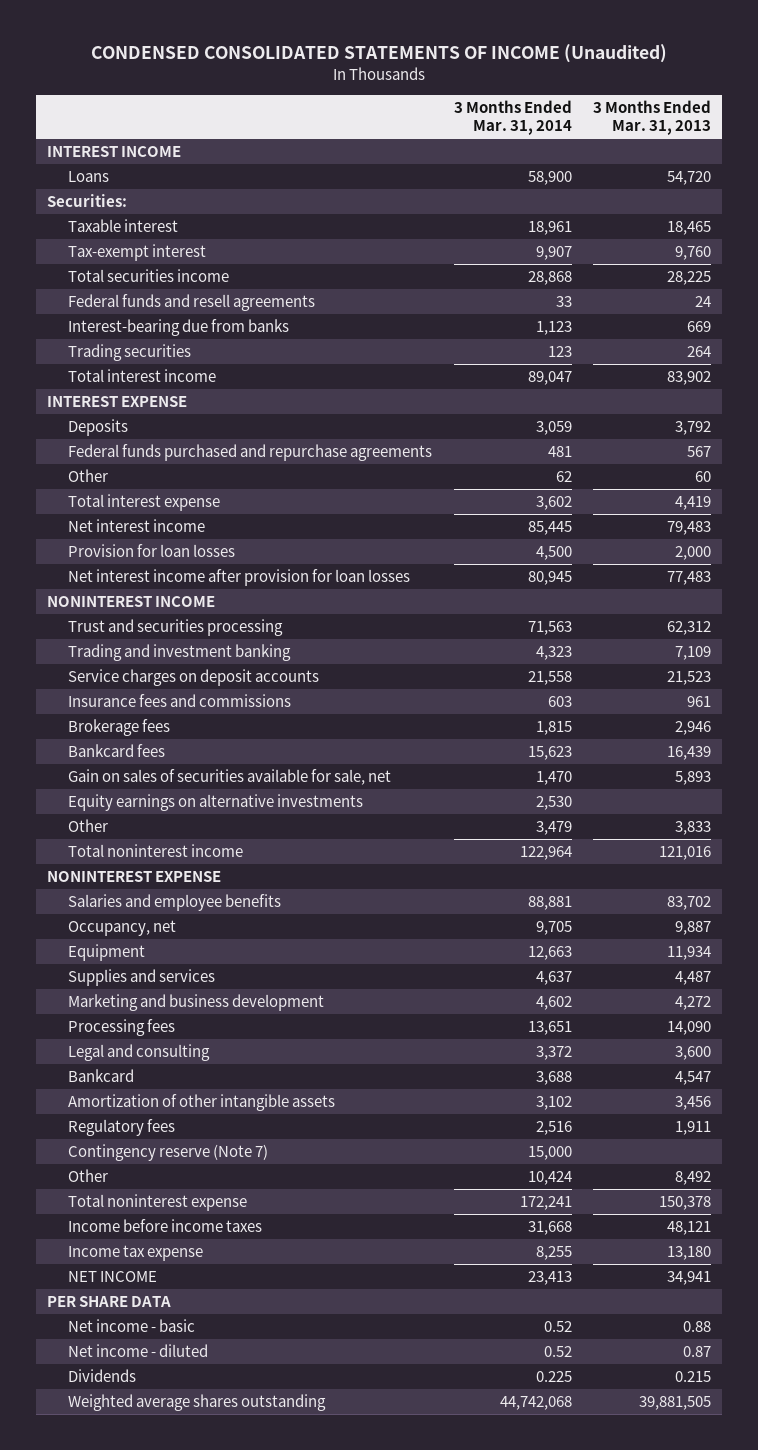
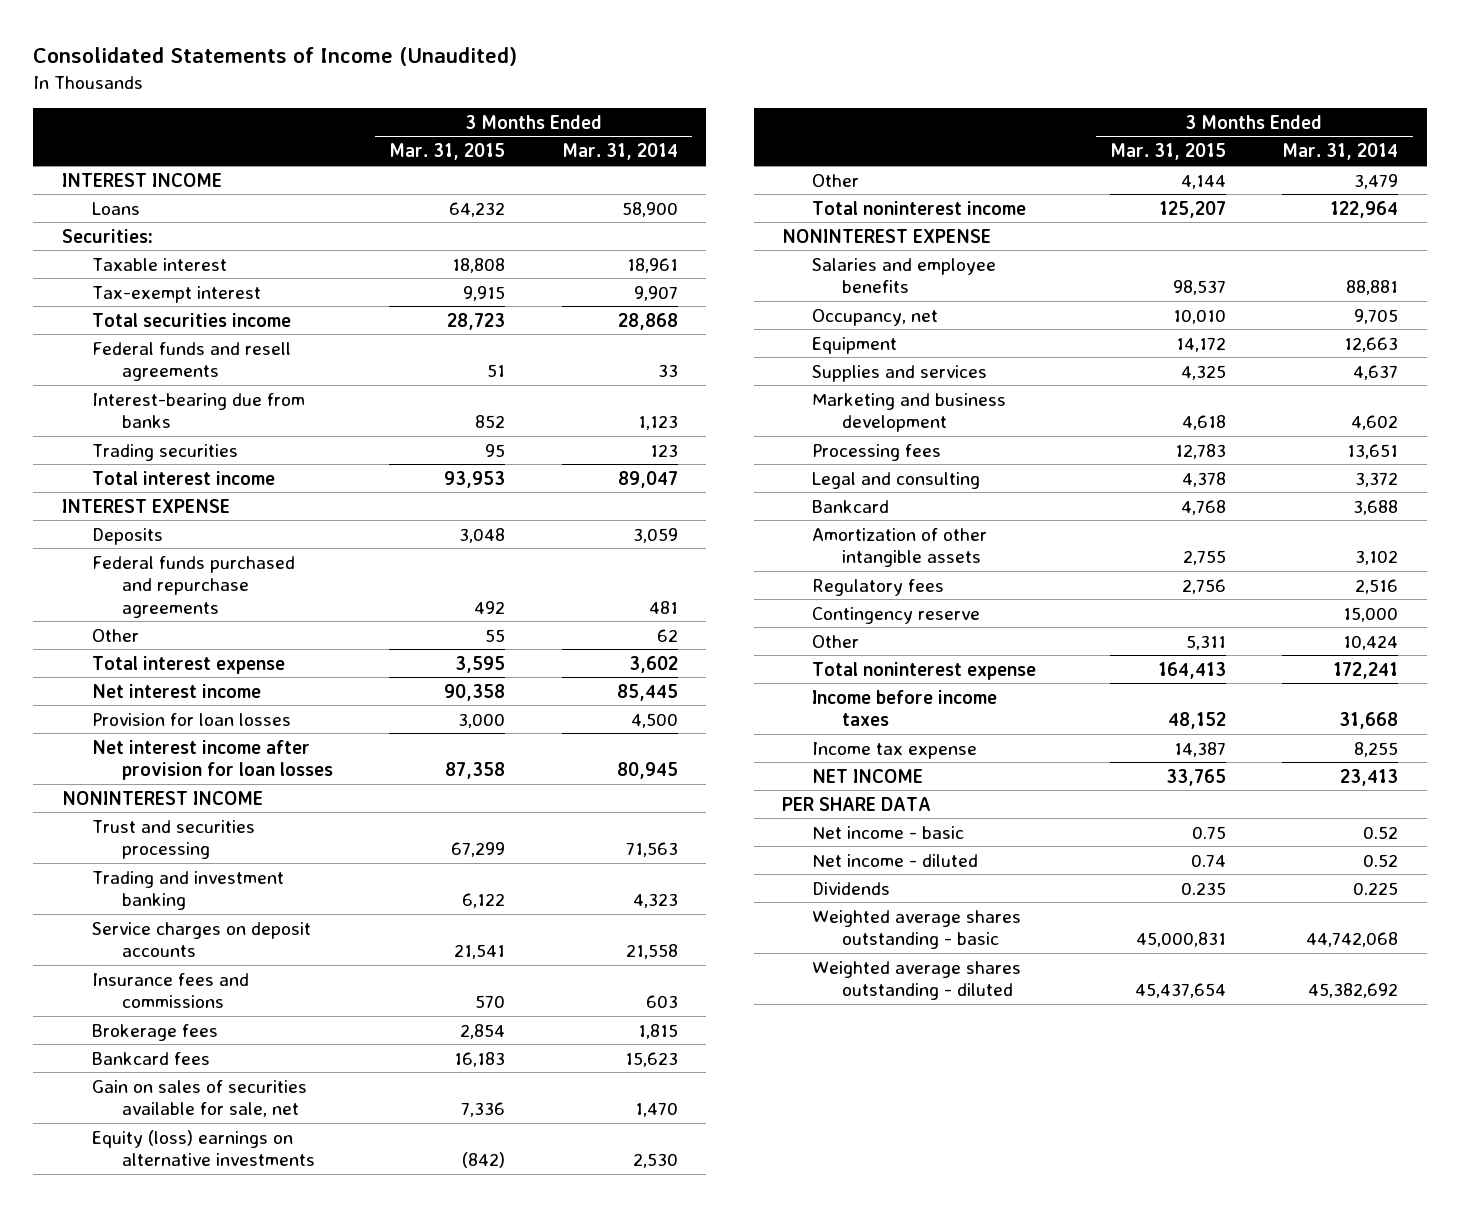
- CONDENSED CONSOLIDATED STATEMENTS OF INCOME (Unaudited)
+ Consolidated Statements of Income (Unaudited)
- | 3 Months Ended Mar. 31, 2014 | 3 Months Ended Mar. 31, 2013
+ | 3 Months Ended Mar. 31, 2015 | 3 Months Ended Mar. 31, 2014
- Equity earnings on alternative investments | 2,530 |
+ Equity (loss) earnings on alternative investments | (842) | 2,530
- Contingency reserve (Note 7) | 15,000 |
+ Contingency reserve | | 15,000
- Weighted average shares outstanding | 44,742,068 | 39,881,505
+ Weighted average shares outstanding - basic | 45,000,831 | 44,742,068
+ Weighted average shares outstanding - diluted | 45,437,654 | 45,382,692

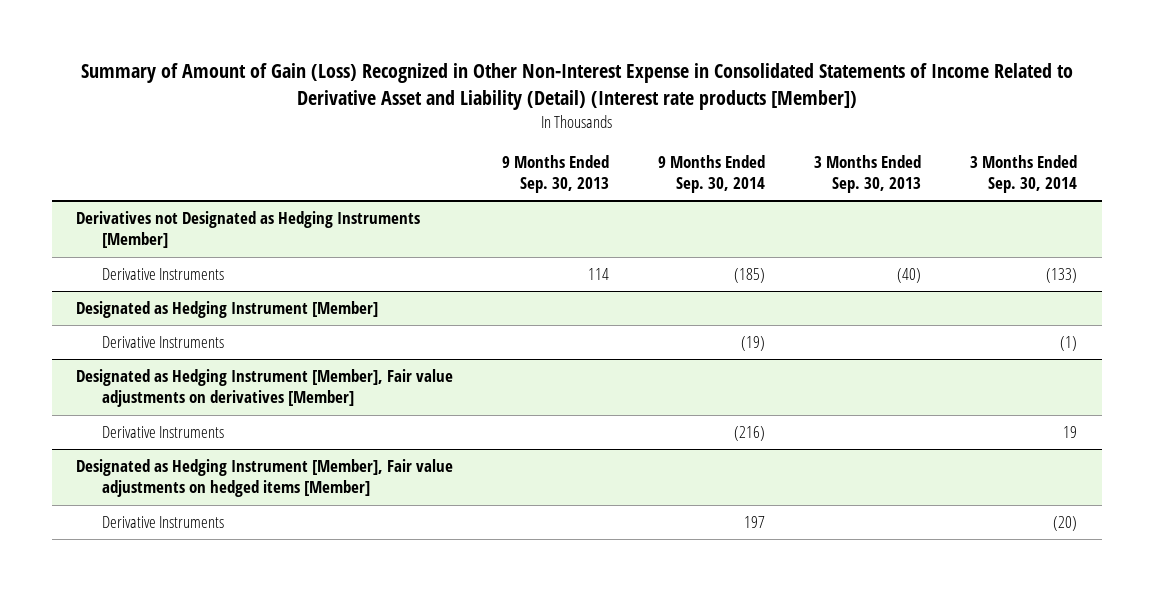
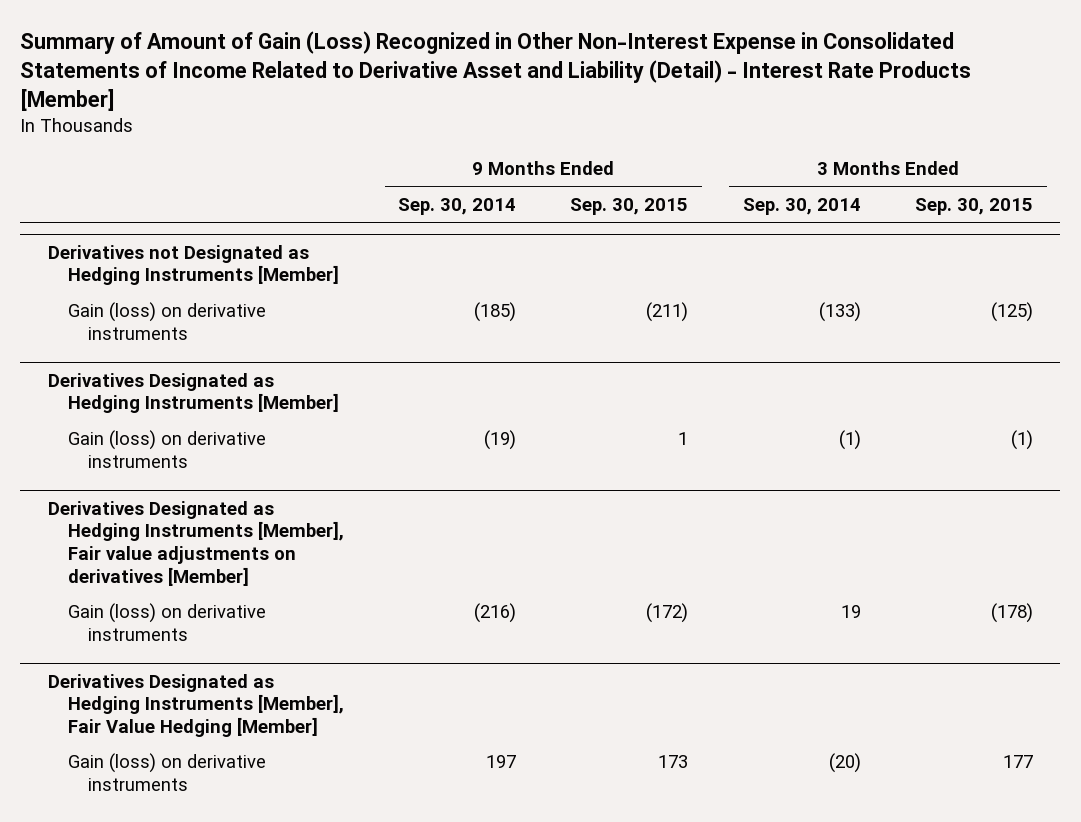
- Summary of Amount of Gain (Loss) Recognized in Other Non-Interest Expense in Consolidated Statements of Income Related to Derivative Asset and Liability (Detail) (Interest rate products [Member])
+ Summary of Amount of Gain (Loss) Recognized in Other Non-Interest Expense in Consolidated Statements of Income Related to Derivative Asset and Liability (Detail) - Interest Rate Products [Member]
- | 9 Months Ended Sep. 30, 2013 | 9 Months Ended Sep. 30, 2014 | 3 Months Ended Sep. 30, 2013 | 3 Months Ended Sep. 30, 2014
+ | 9 Months Ended Sep. 30, 2014 | 9 Months Ended Sep. 30, 2015 | 3 Months Ended Sep. 30, 2014 | 3 Months Ended Sep. 30, 2015
@ Derivatives not Designated as Hedging Instruments [Member]
- Derivative Instruments | 114 | (185) | (40) | (133)
- Designated as Hedging Instrument [Member]
- Derivative Instruments | | (19) | | (1)
- Designated as Hedging Instrument [Member], Fair value adjustments on derivatives [Member]
- Derivative Instruments | | (216) | | 19
- Designated as Hedging Instrument [Member], Fair value adjustments on hedged items [Member]
- Derivative Instruments | | 197 | | (20)
@ Derivatives not Designated as Hedging Instruments [Member]
+ Gain (loss) on derivative instruments | (185) | (211) | (133) | (125)
+ Derivatives Designated as Hedging Instruments [Member]
+ Gain (loss) on derivative instruments | (19) | 1 | (1) | (1)
+ Derivatives Designated as Hedging Instruments [Member], Fair value adjustments on derivatives [Member]
+ Gain (loss) on derivative instruments | (216) | (172) | 19 | (178)
+ Derivatives Designated as Hedging Instruments [Member], Fair Value Hedging [Member]
+ Gain (loss) on derivative instruments | 197 | 173 | (20) | 177

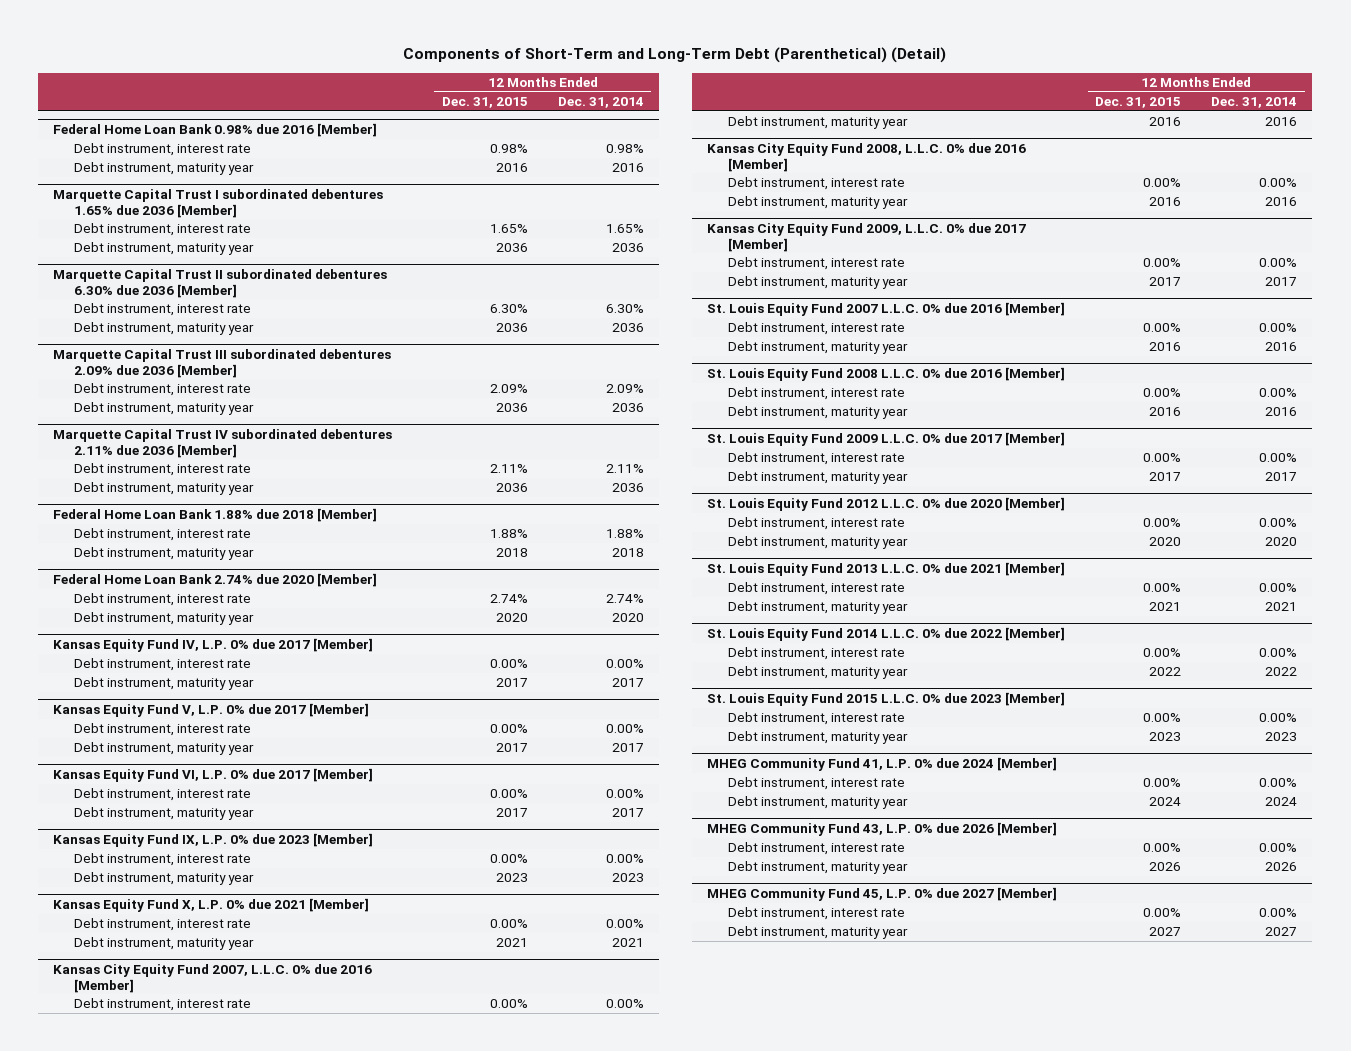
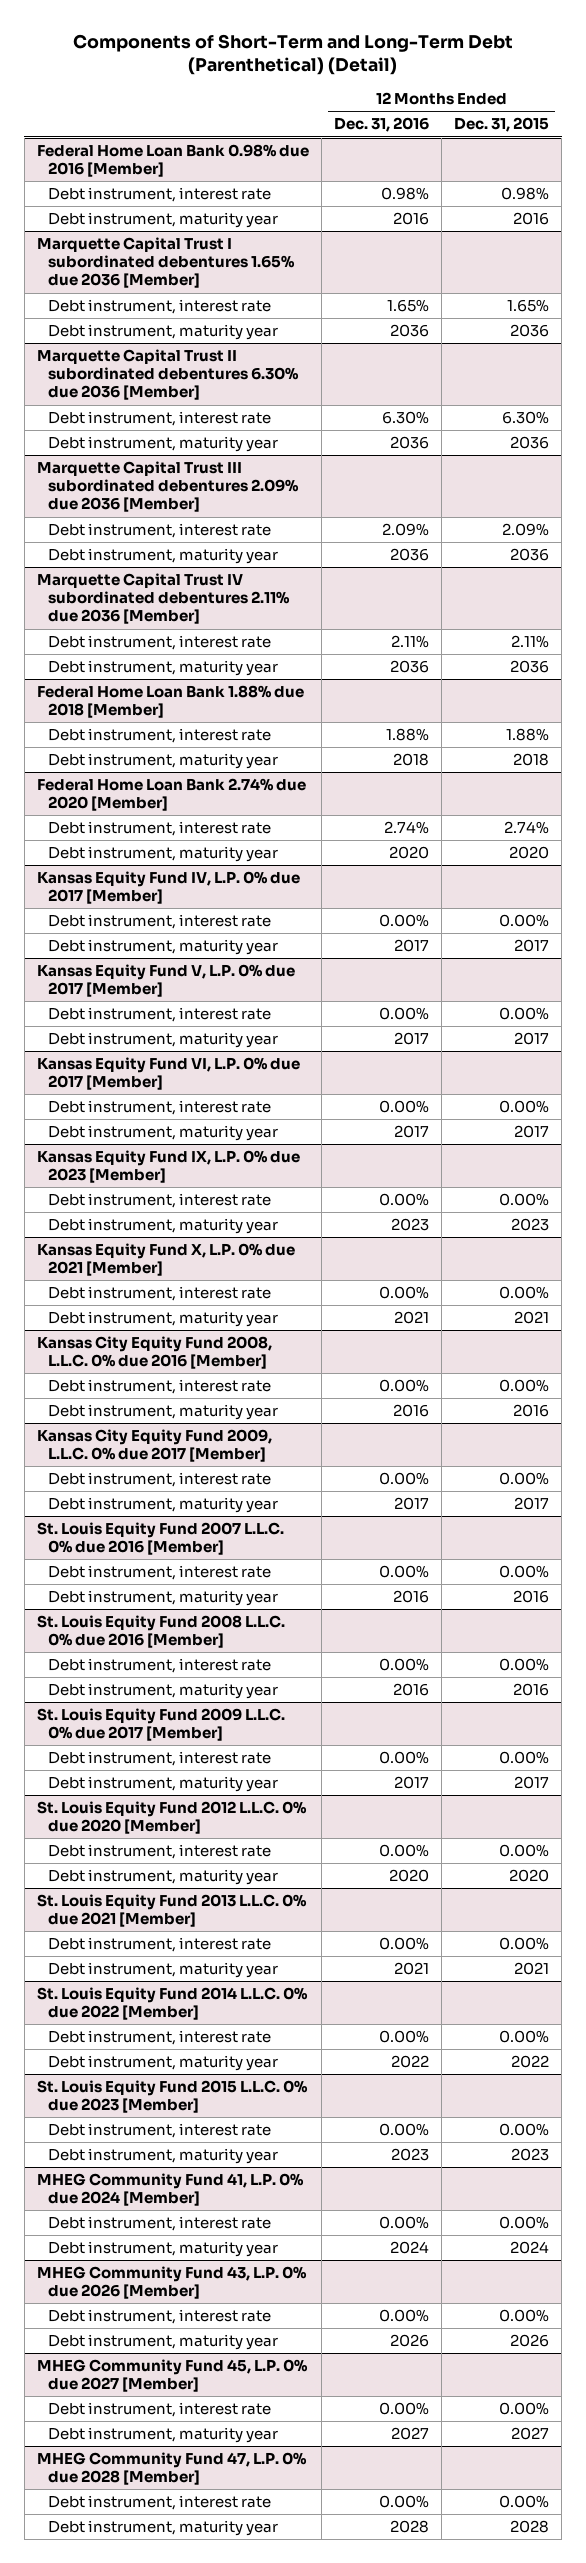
- | 12 Months Ended Dec. 31, 2015 | 12 Months Ended Dec. 31, 2014
+ | 12 Months Ended Dec. 31, 2016 | 12 Months Ended Dec. 31, 2015
- Kansas City Equity Fund 2007, L.L.C. 0% due 2016 [Member]
- Debt instrument, interest rate | 0.00% | 0.00%
- Debt instrument, maturity year | 2016 | 2016
+ MHEG Community Fund 47, L.P. 0% due 2028 [Member]
+ Debt instrument, interest rate | 0.00% | 0.00%
+ Debt instrument, maturity year | 2028 | 2028

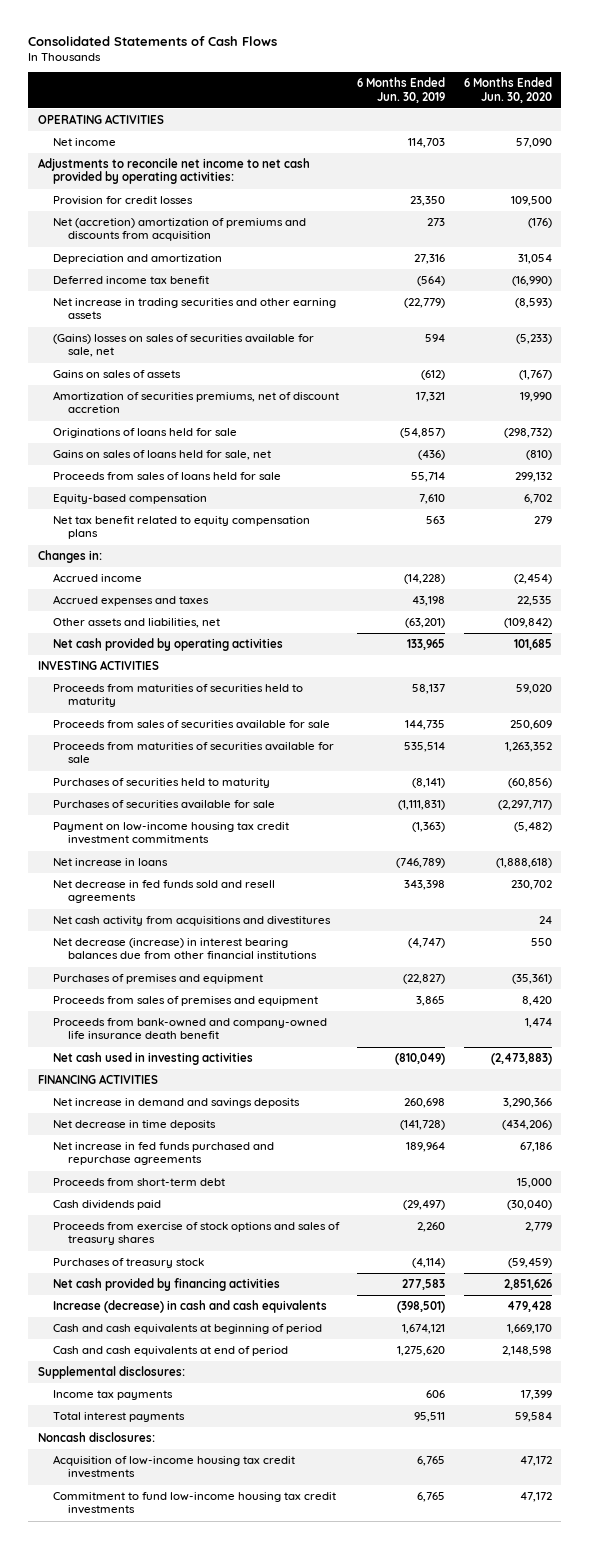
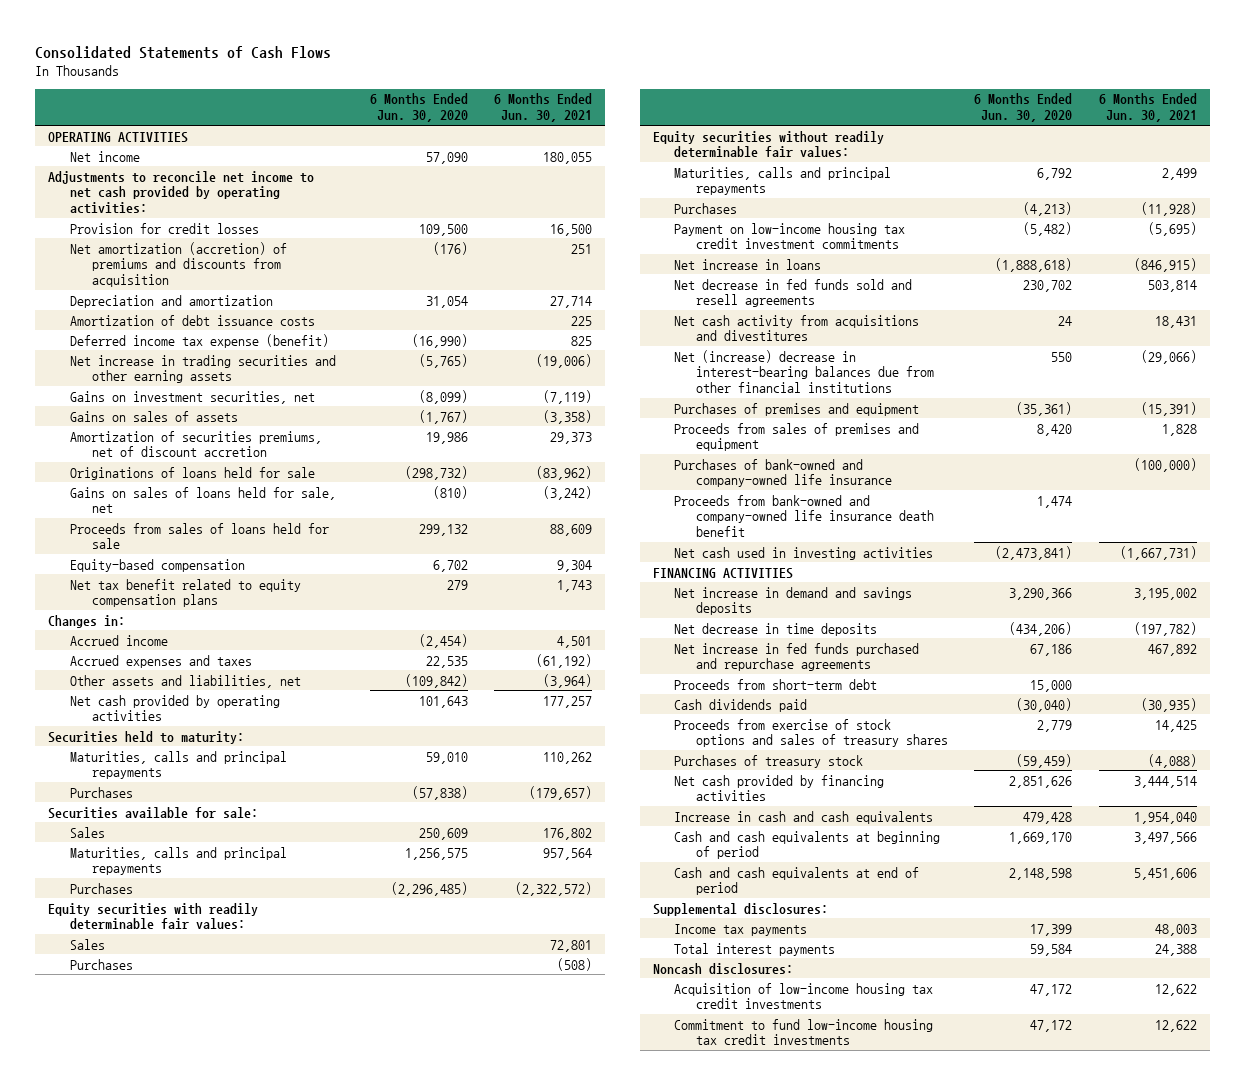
- | 6 Months Ended Jun. 30, 2019 | 6 Months Ended Jun. 30, 2020
+ | 6 Months Ended Jun. 30, 2020 | 6 Months Ended Jun. 30, 2021
- Net (accretion) amortization of premiums and discounts from acquisition | 273 | (176)
+ Net amortization (accretion) of premiums and discounts from acquisition | (176) | 251
- Deferred income tax benefit | (564) | (16,990)
- Net increase in trading securities and other earning assets | (22,779) | (8,593)
- (Gains) losses on sales of securities available for sale, net | 594 | (5,233)
+ Amortization of debt issuance costs | | 225
+ Deferred income tax expense (benefit) | (16,990) | 825
+ Net increase in trading securities and other earning assets | (5,765) | (19,006)
+ Gains on investment securities, net | (8,099) | (7,119)
- Amortization of securities premiums, net of discount accretion | 17,321 | 19,990
+ Amortization of securities premiums, net of discount accretion | 19,986 | 29,373
- Net cash provided by operating activities | 133,965 | 101,685
- INVESTING ACTIVITIES
- Proceeds from maturities of securities held to maturity | 58,137 | 59,020
- Proceeds from sales of securities available for sale | 144,735 | 250,609
- Proceeds from maturities of securities available for sale | 535,514 | 1,263,352
- Purchases of securities held to maturity | (8,141) | (60,856)
- Purchases of securities available for sale | (1,111,831) | (2,297,717)
+ Net cash provided by operating activities | 101,643 | 177,257
+ Securities held to maturity:
+ Maturities, calls and principal repayments | 59,010 | 110,262
+ Purchases | (57,838) | (179,657)
+ Securities available for sale:
+ Sales | 250,609 | 176,802
+ Maturities, calls and principal repayments | 1,256,575 | 957,564
+ Purchases | (2,296,485) | (2,322,572)
+ Equity securities with readily determinable fair values:
+ Sales | | 72,801
+ Purchases | | (508)
+ Equity securities without readily determinable fair values:
+ Maturities, calls and principal repayments | 6,792 | 2,499
+ Purchases | (4,213) | (11,928)
- Net decrease (increase) in interest bearing balances due from other financial institutions | (4,747) | 550
+ Net (increase) decrease in interest-bearing balances due from other financial institutions | 550 | (29,066)
+ Purchases of bank-owned and company-owned life insurance | | (100,000)
- Net cash used in investing activities | (810,049) | (2,473,883)
+ Net cash used in investing activities | (2,473,841) | (1,667,731)
- Increase (decrease) in cash and cash equivalents | (398,501) | 479,428
+ Increase in cash and cash equivalents | 479,428 | 1,954,040

